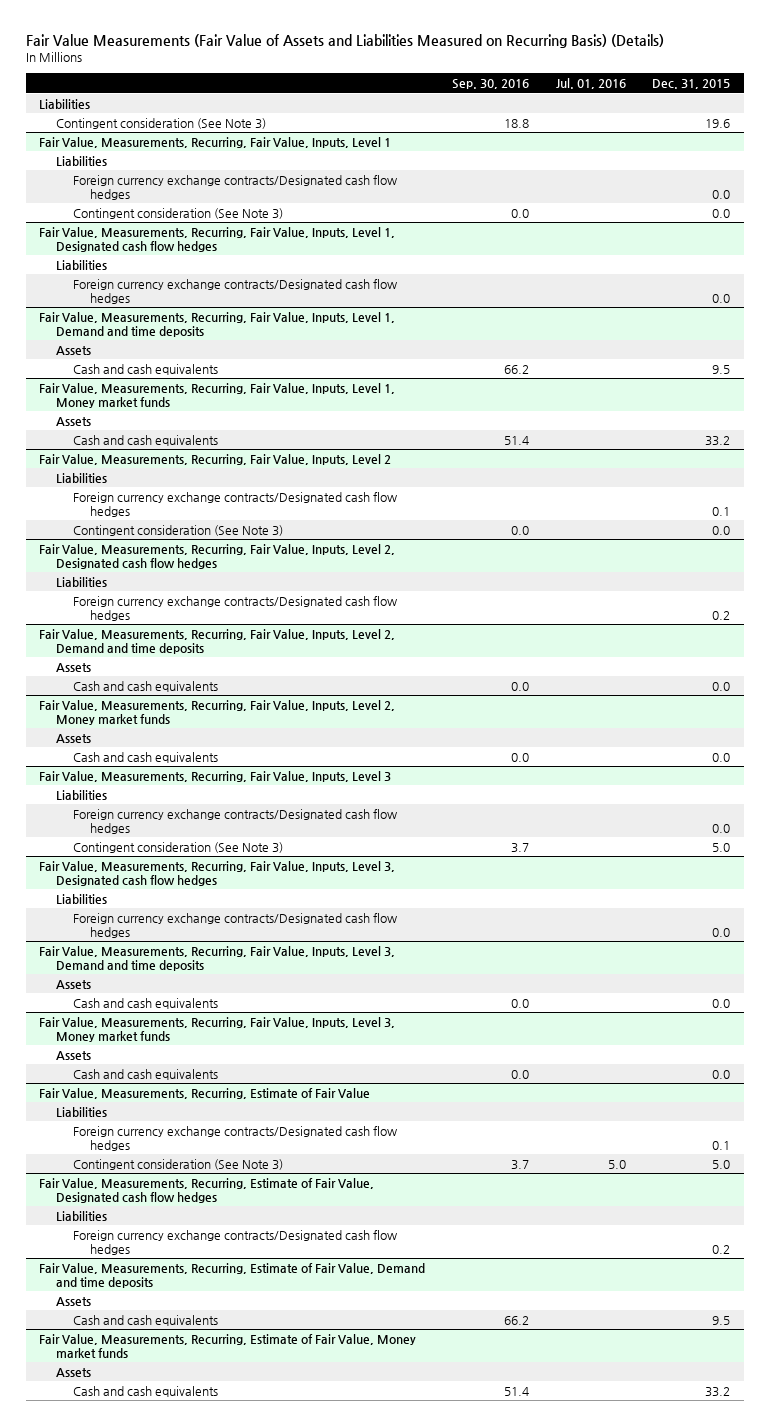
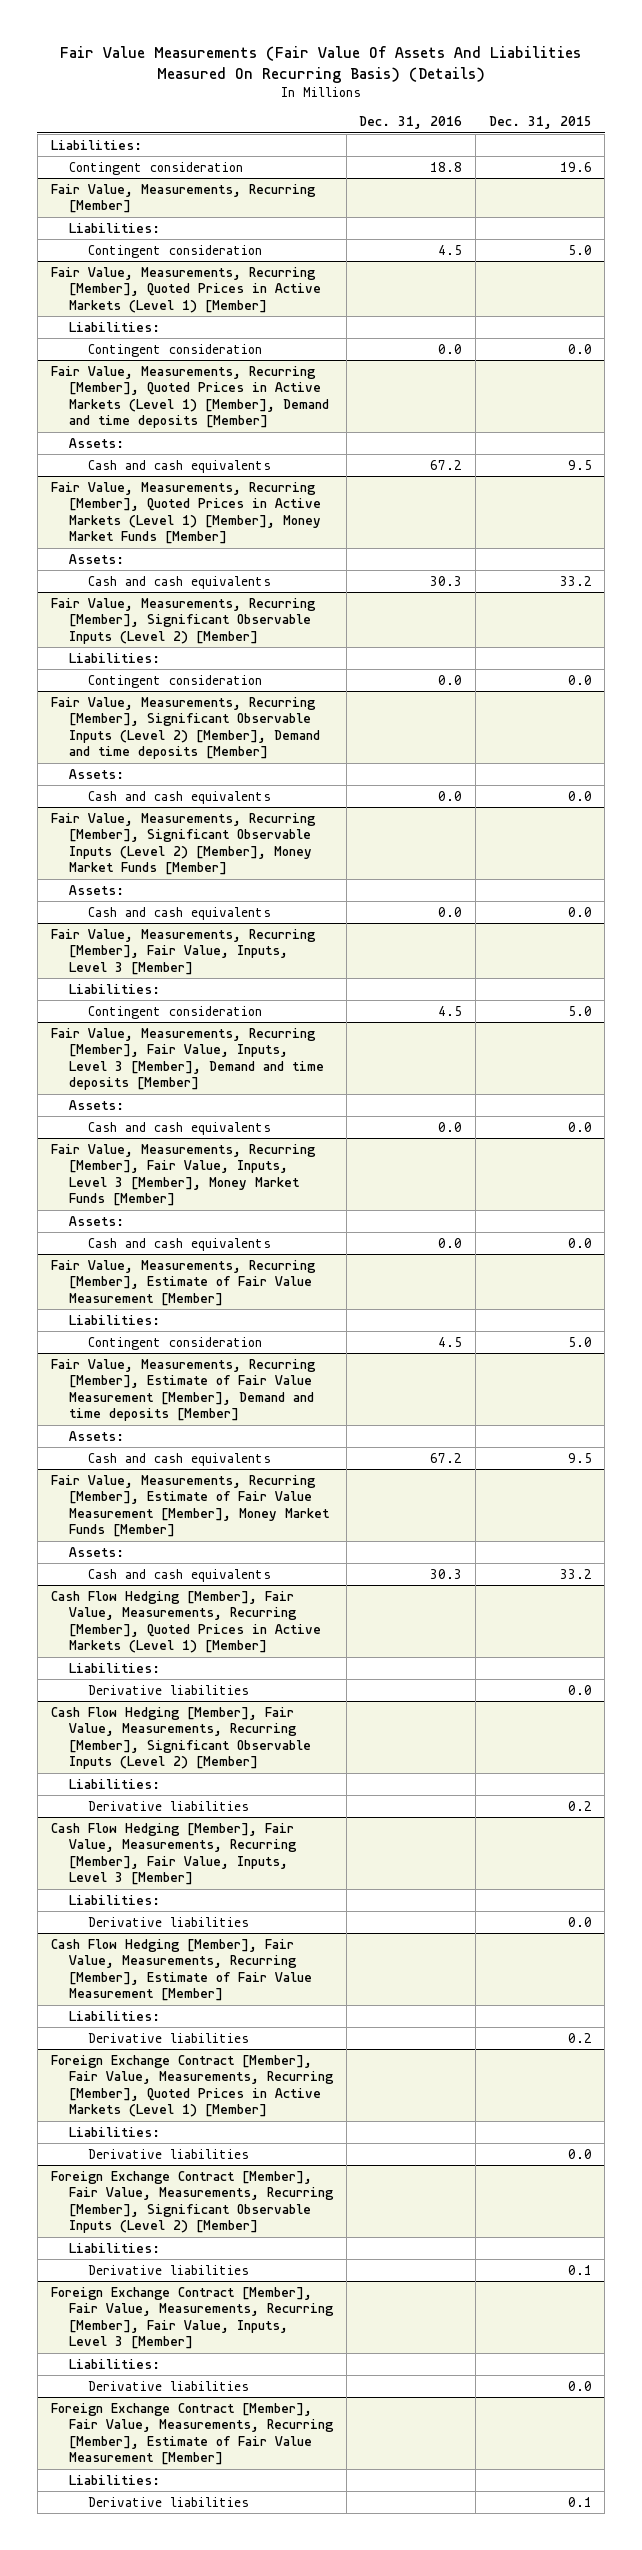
- Fair Value Measurements (Fair Value of Assets and Liabilities Measured on Recurring Basis) (Details)
+ Fair Value Measurements (Fair Value Of Assets And Liabilities Measured On Recurring Basis) (Details)
- | Sep. 30, 2016 | Jul. 01, 2016 | Dec. 31, 2015
+ | Dec. 31, 2016 | Dec. 31, 2015
- Liabilities
- Contingent consideration (See Note 3) | 18.8 | | 19.6
- Fair Value, Measurements, Recurring, Fair Value, Inputs, Level 1
- Liabilities
- Foreign currency exchange contracts/Designated cash flow hedges | | | 0.0
- Contingent consideration (See Note 3) | 0.0 | | 0.0
- Fair Value, Measurements, Recurring, Fair Value, Inputs, Level 1, Designated cash flow hedges
- Liabilities
- Foreign currency exchange contracts/Designated cash flow hedges | | | 0.0
- Fair Value, Measurements, Recurring, Fair Value, Inputs, Level 1, Demand and time deposits
- Assets
+ Liabilities:
+ Contingent consideration | 18.8 | 19.6
+ Fair Value, Measurements, Recurring [Member]
+ Liabilities:
+ Contingent consideration | 4.5 | 5.0
+ Fair Value, Measurements, Recurring [Member], Quoted Prices in Active Markets (Level 1) [Member]
+ Liabilities:
+ Contingent consideration | 0.0 | 0.0
+ Fair Value, Measurements, Recurring [Member], Quoted Prices in Active Markets (Level 1) [Member], Demand and time deposits [Member]
+ Assets:
- Fair Value, Measurements, Recurring, Fair Value, Inputs, Level 1, Money market funds
- Assets
+ Fair Value, Measurements, Recurring [Member], Quoted Prices in Active Markets (Level 1) [Member], Money Market Funds [Member]
+ Assets:
- Fair Value, Measurements, Recurring, Fair Value, Inputs, Level 2
- Liabilities
- Foreign currency exchange contracts/Designated cash flow hedges | | | 0.1
- Contingent consideration (See Note 3) | 0.0 | | 0.0
- Fair Value, Measurements, Recurring, Fair Value, Inputs, Level 2, Designated cash flow hedges
- Liabilities
- Foreign currency exchange contracts/Designated cash flow hedges | | | 0.2
- Fair Value, Measurements, Recurring, Fair Value, Inputs, Level 2, Demand and time deposits
- Assets
+ Fair Value, Measurements, Recurring [Member], Significant Observable Inputs (Level 2) [Member]
+ Liabilities:
+ Contingent consideration | 0.0 | 0.0
+ Fair Value, Measurements, Recurring [Member], Significant Observable Inputs (Level 2) [Member], Demand and time deposits [Member]
+ Assets:
- Fair Value, Measurements, Recurring, Fair Value, Inputs, Level 2, Money market funds
- Assets
+ Fair Value, Measurements, Recurring [Member], Significant Observable Inputs (Level 2) [Member], Money Market Funds [Member]
+ Assets:
- Fair Value, Measurements, Recurring, Fair Value, Inputs, Level 3
- Liabilities
- Foreign currency exchange contracts/Designated cash flow hedges | | | 0.0
- Contingent consideration (See Note 3) | 3.7 | | 5.0
- Fair Value, Measurements, Recurring, Fair Value, Inputs, Level 3, Designated cash flow hedges
- Liabilities
- Foreign currency exchange contracts/Designated cash flow hedges | | | 0.0
- Fair Value, Measurements, Recurring, Fair Value, Inputs, Level 3, Demand and time deposits
- Assets
+ Fair Value, Measurements, Recurring [Member], Fair Value, Inputs, Level 3 [Member]
+ Liabilities:
+ Contingent consideration | 4.5 | 5.0
+ Fair Value, Measurements, Recurring [Member], Fair Value, Inputs, Level 3 [Member], Demand and time deposits [Member]
+ Assets:
- Fair Value, Measurements, Recurring, Fair Value, Inputs, Level 3, Money market funds
- Assets
+ Fair Value, Measurements, Recurring [Member], Fair Value, Inputs, Level 3 [Member], Money Market Funds [Member]
+ Assets:
- Fair Value, Measurements, Recurring, Estimate of Fair Value
- Liabilities
- Foreign currency exchange contracts/Designated cash flow hedges | | | 0.1
- Contingent consideration (See Note 3) | 3.7 | 5.0 | 5.0
- Fair Value, Measurements, Recurring, Estimate of Fair Value, Designated cash flow hedges
- Liabilities
- Foreign currency exchange contracts/Designated cash flow hedges | | | 0.2
- Fair Value, Measurements, Recurring, Estimate of Fair Value, Demand and time deposits
- Assets
+ Fair Value, Measurements, Recurring [Member], Estimate of Fair Value Measurement [Member]
+ Liabilities:
+ Contingent consideration | 4.5 | 5.0
+ Fair Value, Measurements, Recurring [Member], Estimate of Fair Value Measurement [Member], Demand and time deposits [Member]
+ Assets:
- Fair Value, Measurements, Recurring, Estimate of Fair Value, Money market funds
- Assets
+ Fair Value, Measurements, Recurring [Member], Estimate of Fair Value Measurement [Member], Money Market Funds [Member]
+ Assets:
+ Cash Flow Hedging [Member], Fair Value, Measurements, Recurring [Member], Quoted Prices in Active Markets (Level 1) [Member]
+ Liabilities:
+ Derivative liabilities | | 0.0
+ Cash Flow Hedging [Member], Fair Value, Measurements, Recurring [Member], Significant Observable Inputs (Level 2) [Member]
+ Liabilities:
+ Derivative liabilities | | 0.2
+ Cash Flow Hedging [Member], Fair Value, Measurements, Recurring [Member], Fair Value, Inputs, Level 3 [Member]
+ Liabilities:
+ Derivative liabilities | | 0.0
+ Cash Flow Hedging [Member], Fair Value, Measurements, Recurring [Member], Estimate of Fair Value Measurement [Member]
+ Liabilities:
+ Derivative liabilities | | 0.2
+ Foreign Exchange Contract [Member], Fair Value, Measurements, Recurring [Member], Quoted Prices in Active Markets (Level 1) [Member]
+ Liabilities:
+ Derivative liabilities | | 0.0
+ Foreign Exchange Contract [Member], Fair Value, Measurements, Recurring [Member], Significant Observable Inputs (Level 2) [Member]
+ Liabilities:
+ Derivative liabilities | | 0.1
+ Foreign Exchange Contract [Member], Fair Value, Measurements, Recurring [Member], Fair Value, Inputs, Level 3 [Member]
+ Liabilities:
+ Derivative liabilities | | 0.0
+ Foreign Exchange Contract [Member], Fair Value, Measurements, Recurring [Member], Estimate of Fair Value Measurement [Member]
+ Liabilities:
+ Derivative liabilities | | 0.1

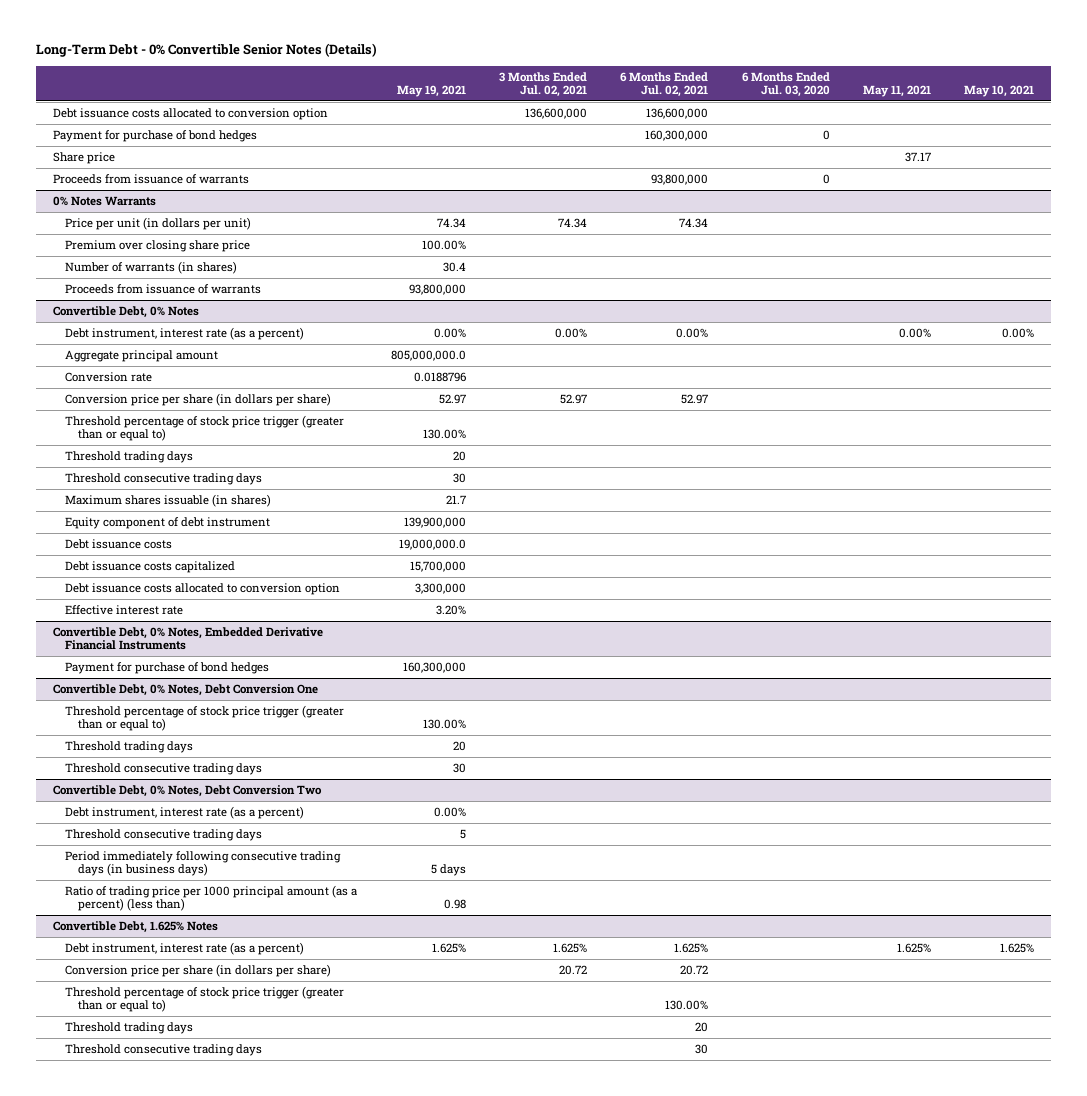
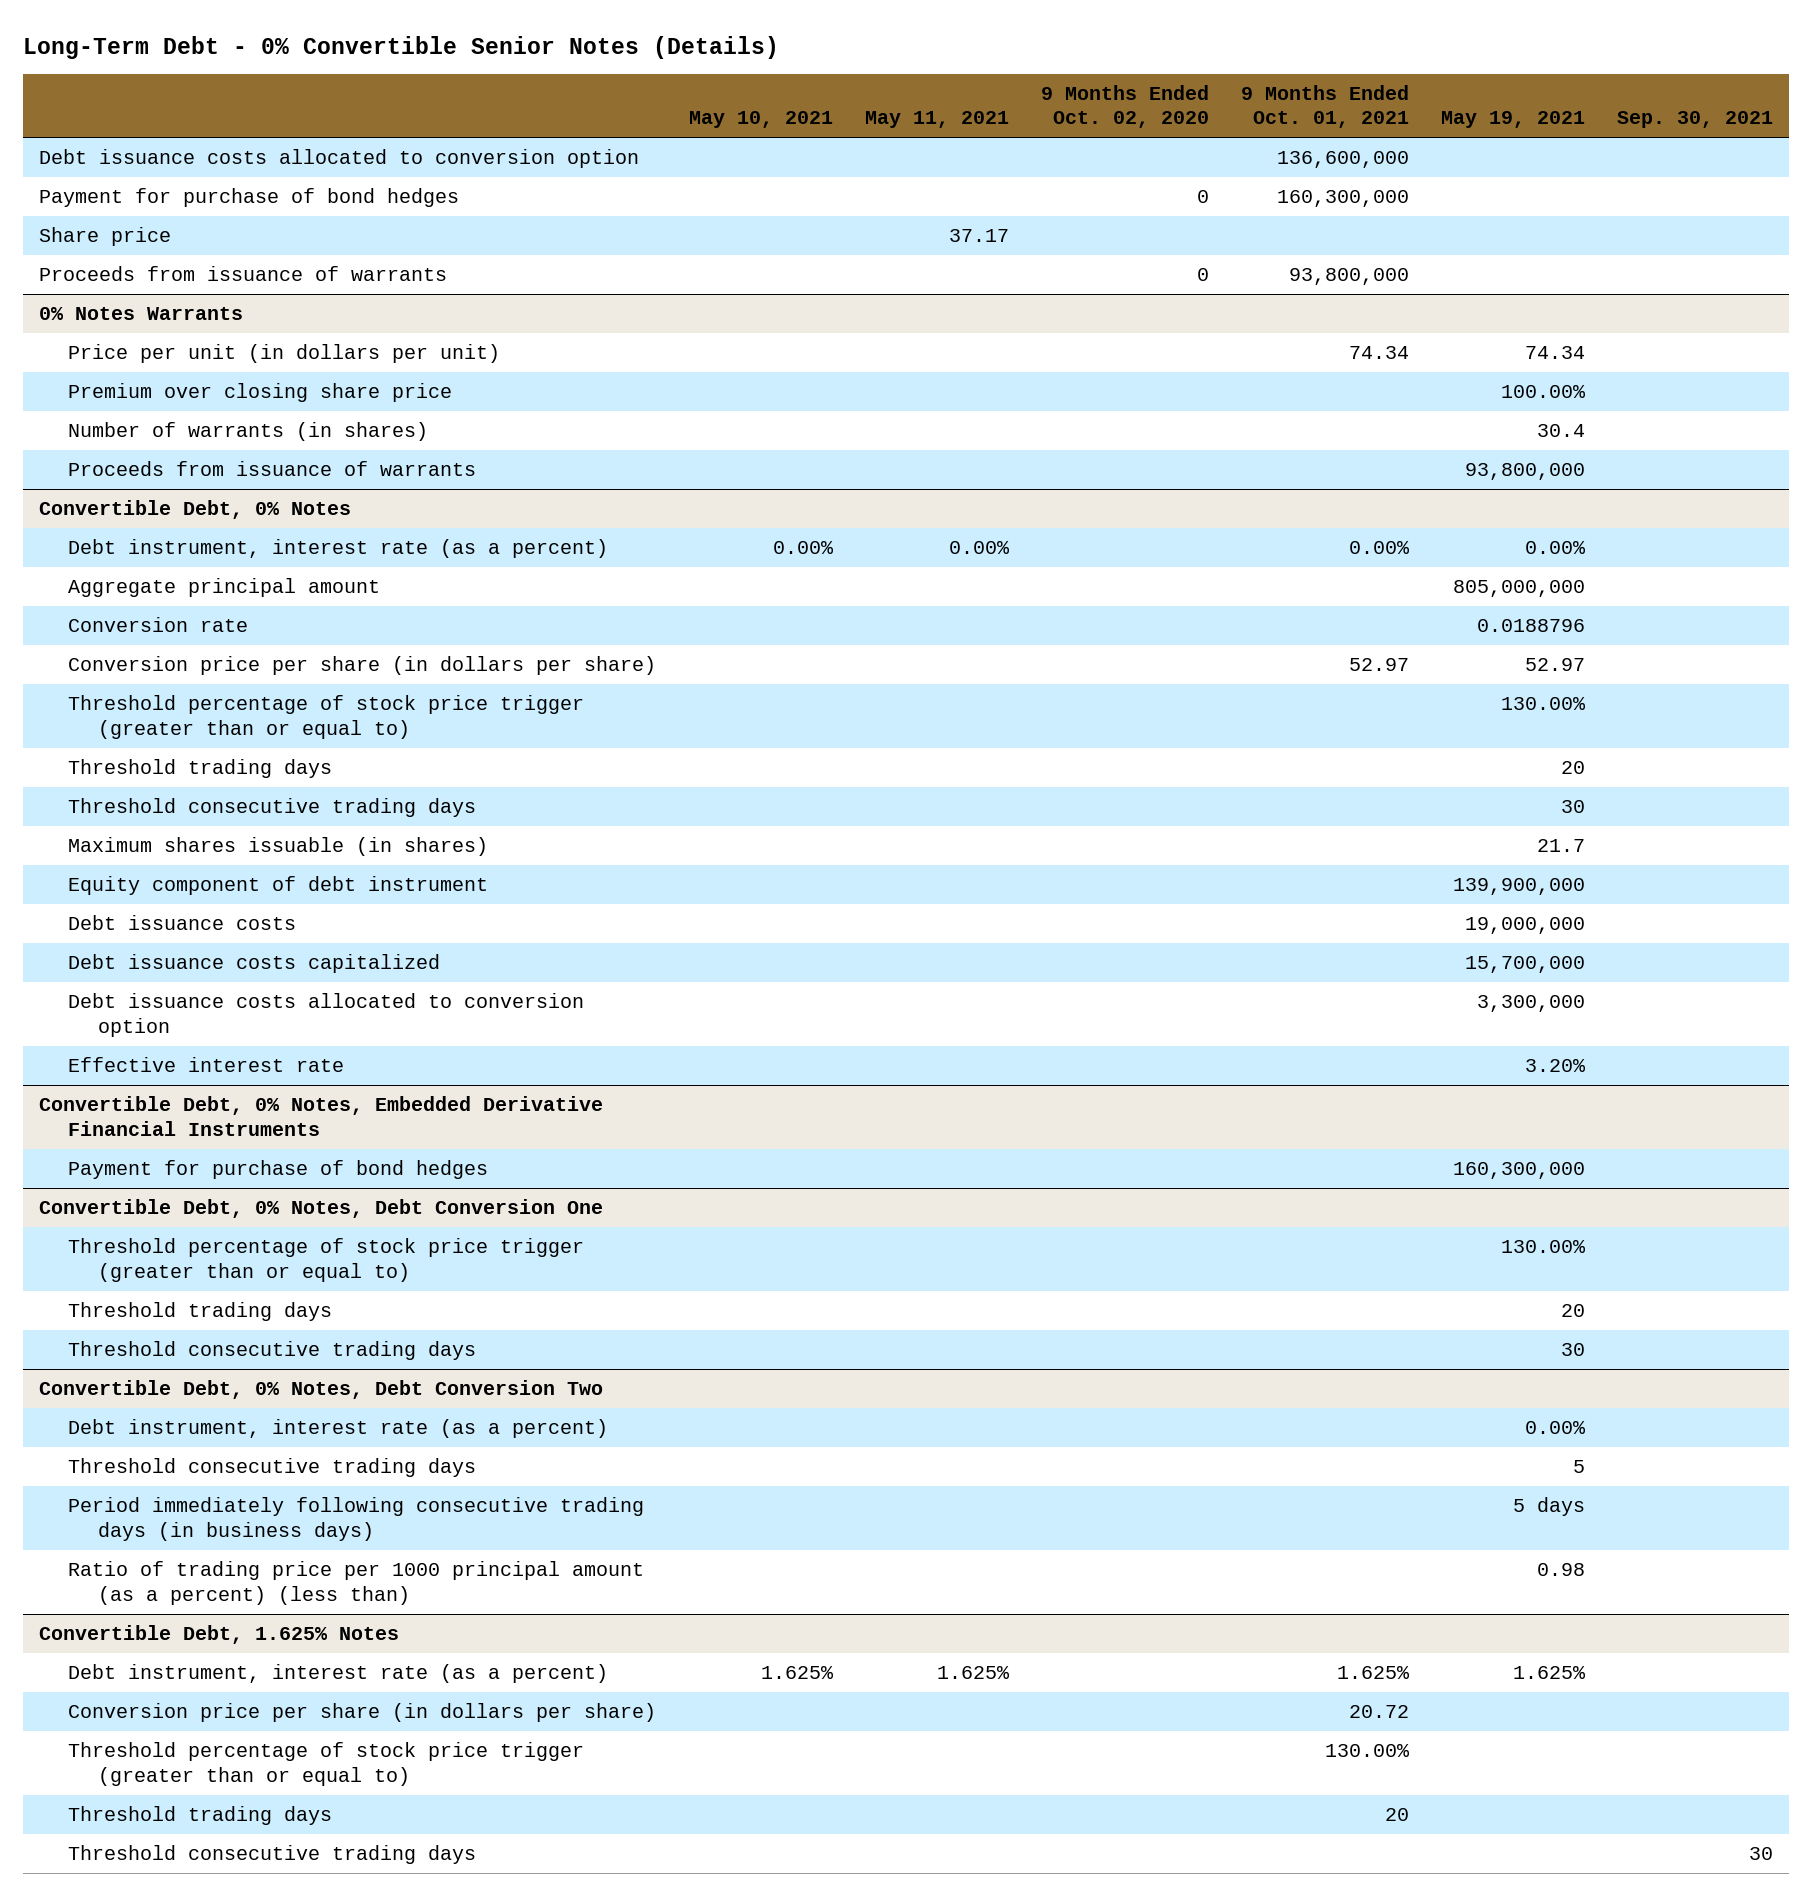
- | May 19, 2021 | 3 Months Ended Jul. 02, 2021 | 6 Months Ended Jul. 02, 2021 | 6 Months Ended Jul. 03, 2020 | May 11, 2021 | May 10, 2021
+ | May 10, 2021 | May 11, 2021 | 9 Months Ended Oct. 02, 2020 | 9 Months Ended Oct. 01, 2021 | May 19, 2021 | Sep. 30, 2021
@ Convertible Debt, 0% Notes
- Aggregate principal amount | 805,000,000.0 | | | | |
+ Aggregate principal amount | | | | | 805,000,000 |
- Debt issuance costs | 19,000,000.0 | | | | |
+ Debt issuance costs | | | | | 19,000,000 |

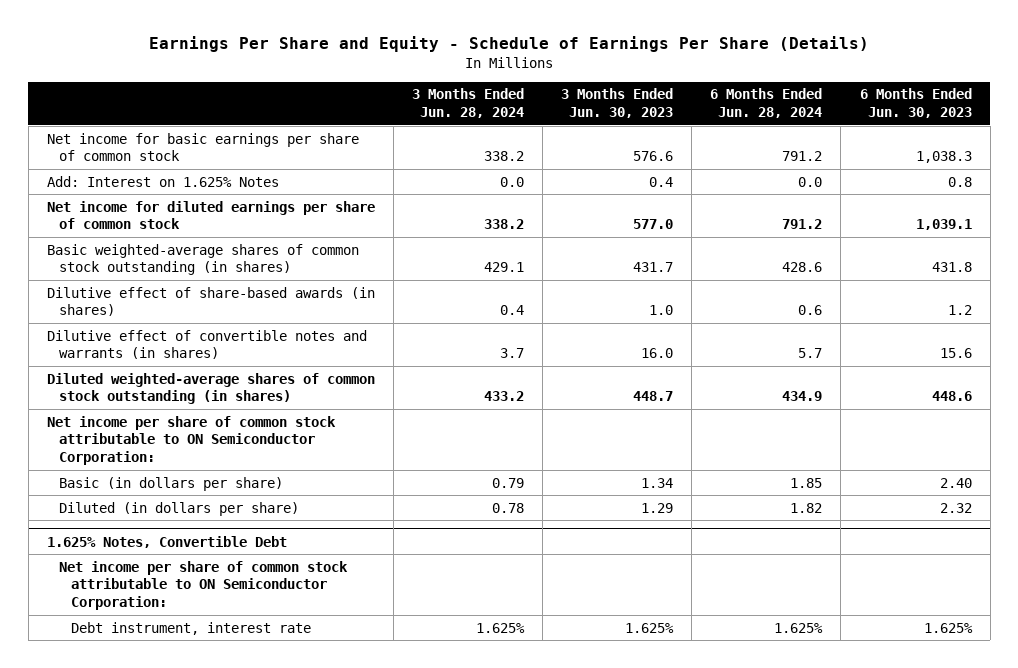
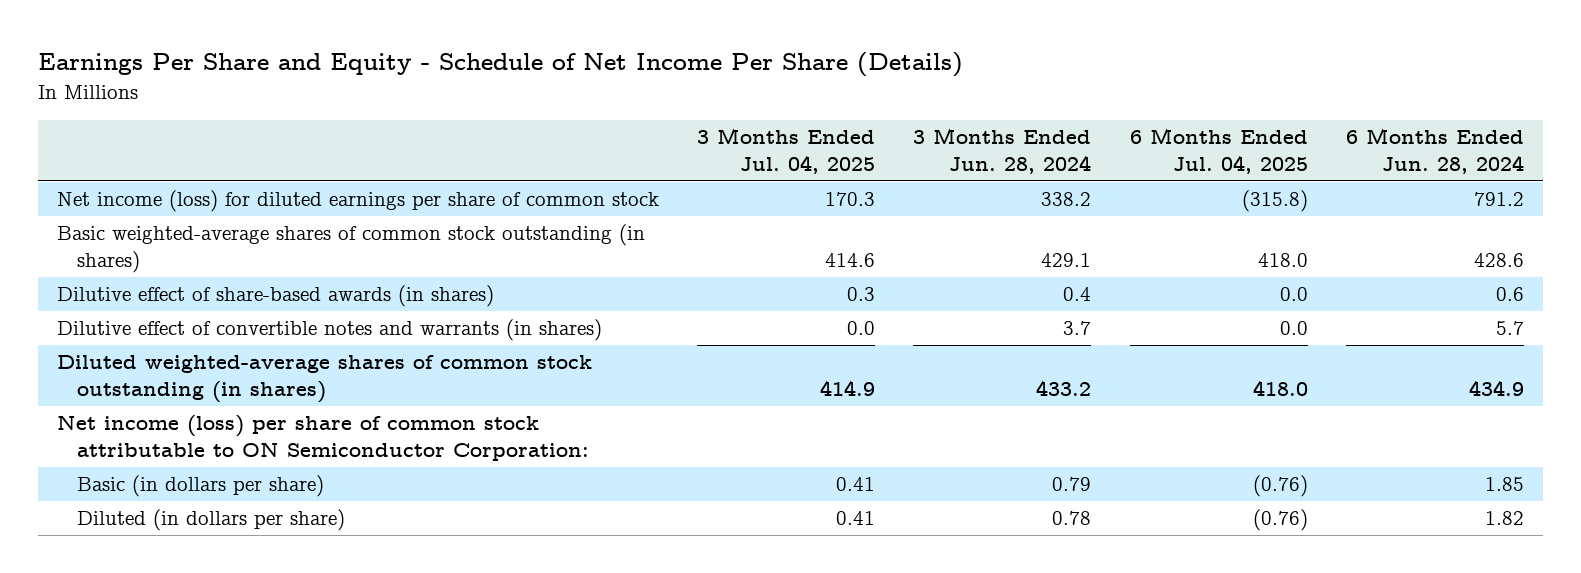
- Earnings Per Share and Equity - Schedule of Earnings Per Share (Details)
+ Earnings Per Share and Equity - Schedule of Net Income Per Share (Details)
- | 3 Months Ended Jun. 28, 2024 | 3 Months Ended Jun. 30, 2023 | 6 Months Ended Jun. 28, 2024 | 6 Months Ended Jun. 30, 2023
+ | 3 Months Ended Jul. 04, 2025 | 3 Months Ended Jun. 28, 2024 | 6 Months Ended Jul. 04, 2025 | 6 Months Ended Jun. 28, 2024
- Net income for basic earnings per share of common stock | 338.2 | 576.6 | 791.2 | 1,038.3
- Add: Interest on 1.625% Notes | 0.0 | 0.4 | 0.0 | 0.8
- Net income for diluted earnings per share of common stock | 338.2 | 577.0 | 791.2 | 1,039.1
+ Net income (loss) for diluted earnings per share of common stock | 170.3 | 338.2 | (315.8) | 791.2
- Net income per share of common stock attributable to ON Semiconductor Corporation:
+ Net income (loss) per share of common stock attributable to ON Semiconductor Corporation:
- 1.625% Notes, Convertible Debt
- Net income per share of common stock attributable to ON Semiconductor Corporation:
- Debt instrument, interest rate | 1.625% | 1.625% | 1.625% | 1.625%

